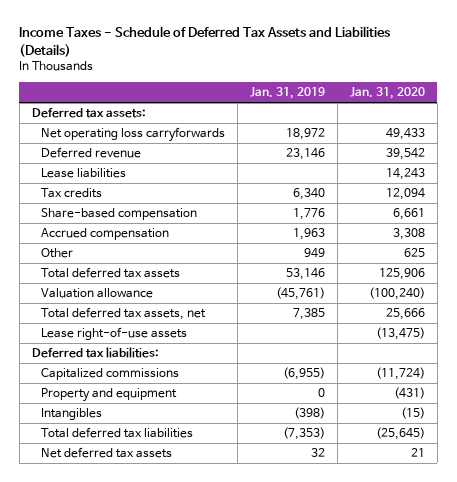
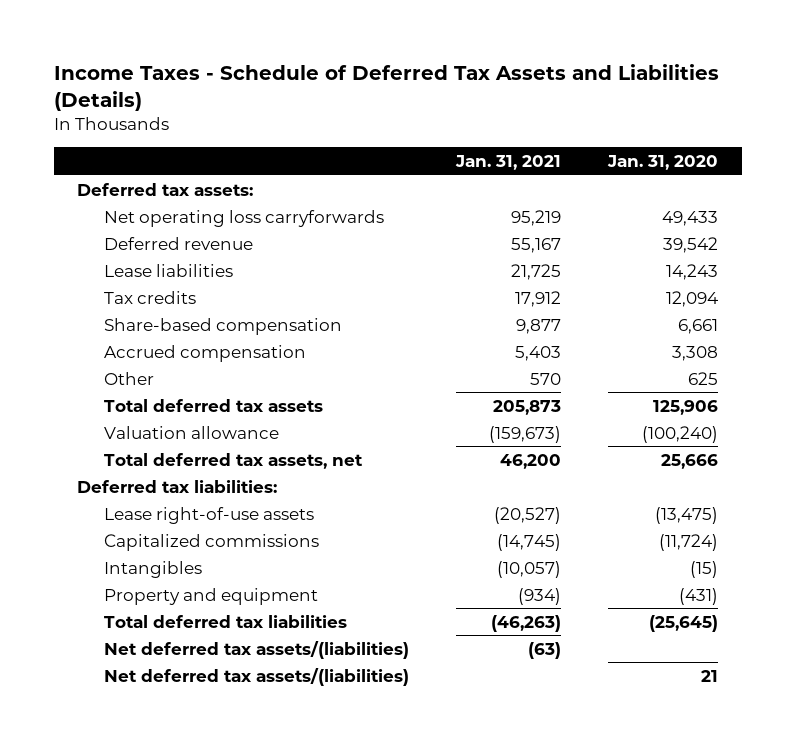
- | Jan. 31, 2019 | Jan. 31, 2020
+ | Jan. 31, 2021 | Jan. 31, 2020
moved down: Lease right-of-use assets | (20,527) | (13,475)
moved down: Property and equipment | (934) | (431)
- Net deferred tax assets | 32 | 21
+ Net deferred tax assets/(liabilities) | (63) |
+ Net deferred tax assets/(liabilities) | | 21

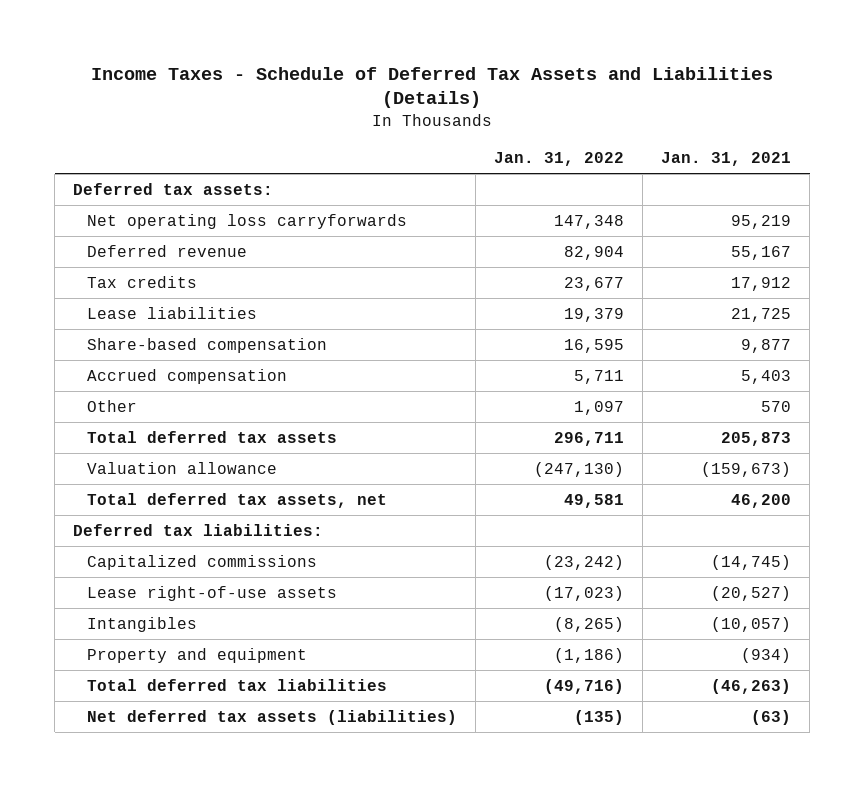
- | Jan. 31, 2021 | Jan. 31, 2020
+ | Jan. 31, 2022 | Jan. 31, 2021
moved down: Lease liabilities | 19,379 | 21,725
moved down: Lease right-of-use assets | (17,023) | (20,527)
- Net deferred tax assets/(liabilities) | (63) |
- Net deferred tax assets/(liabilities) | | 21
+ Net deferred tax assets (liabilities) | (135) | (63)

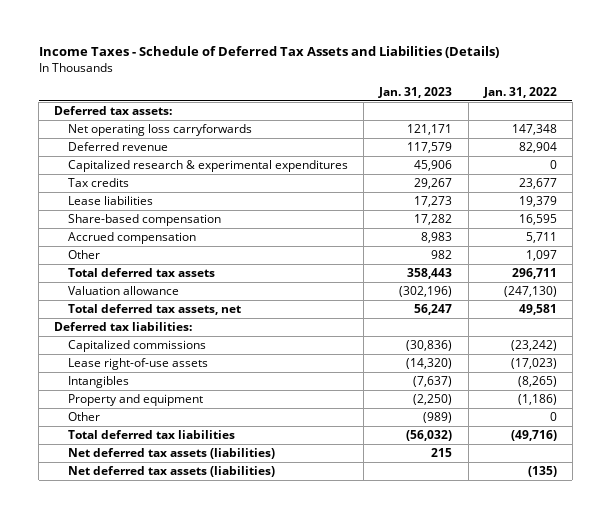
- | Jan. 31, 2022 | Jan. 31, 2021
+ | Jan. 31, 2023 | Jan. 31, 2022
+ Capitalized research & experimental expenditures | 45,906 | 0
+ Other | (989) | 0
+ Net deferred tax assets (liabilities) | 215 |

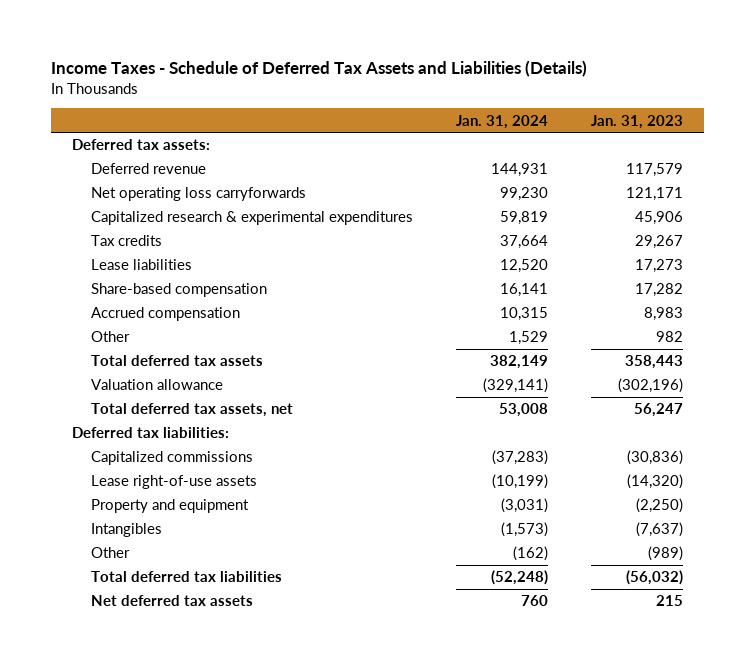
- | Jan. 31, 2023 | Jan. 31, 2022
+ | Jan. 31, 2024 | Jan. 31, 2023
moved down: Net operating loss carryforwards | 99,230 | 121,171
moved down: Intangibles | (1,573) | (7,637)
- Net deferred tax assets (liabilities) | 215 |
- Net deferred tax assets (liabilities) | | (135)
+ Net deferred tax assets | 760 | 215

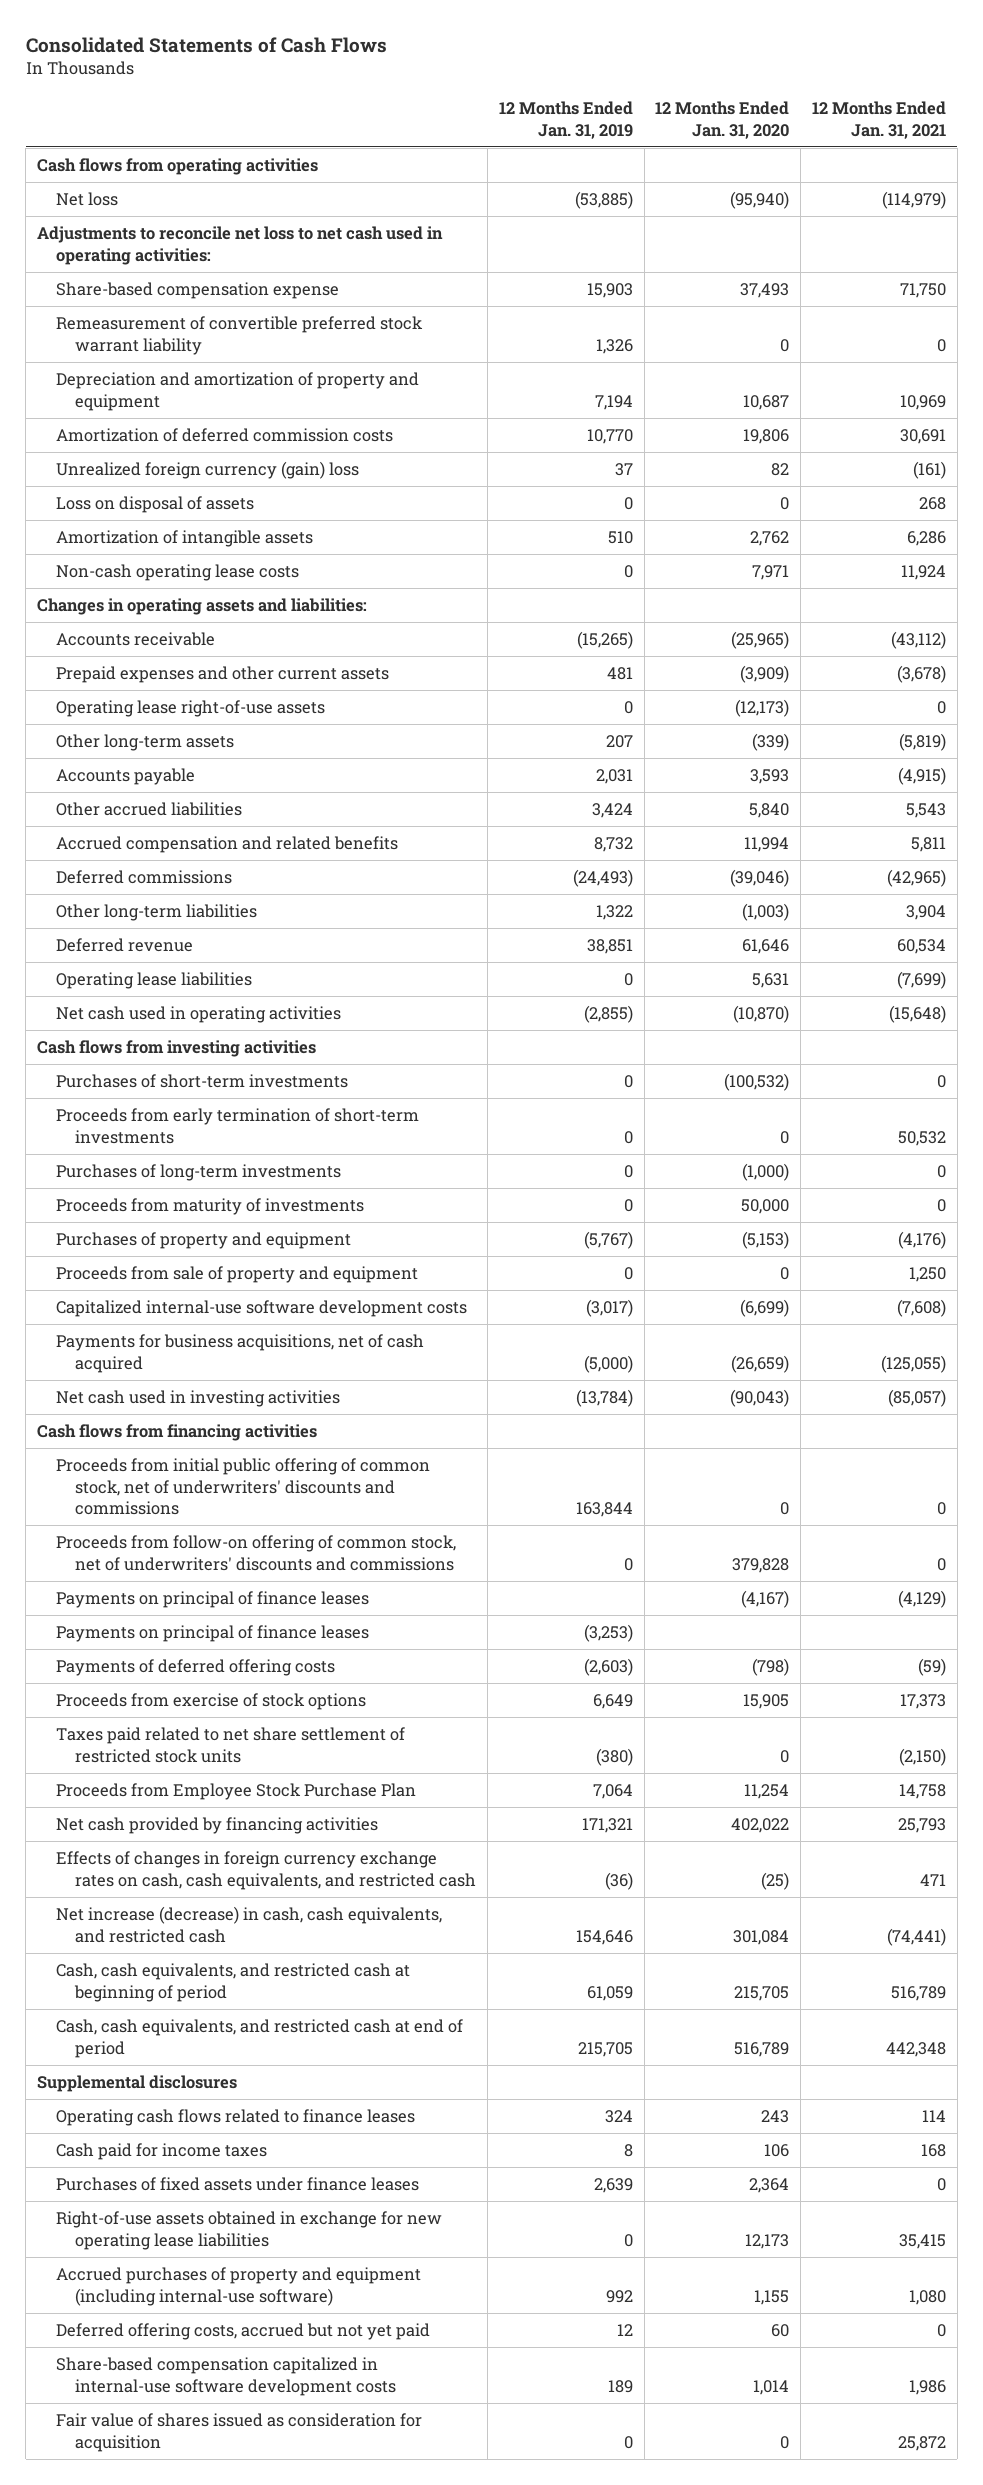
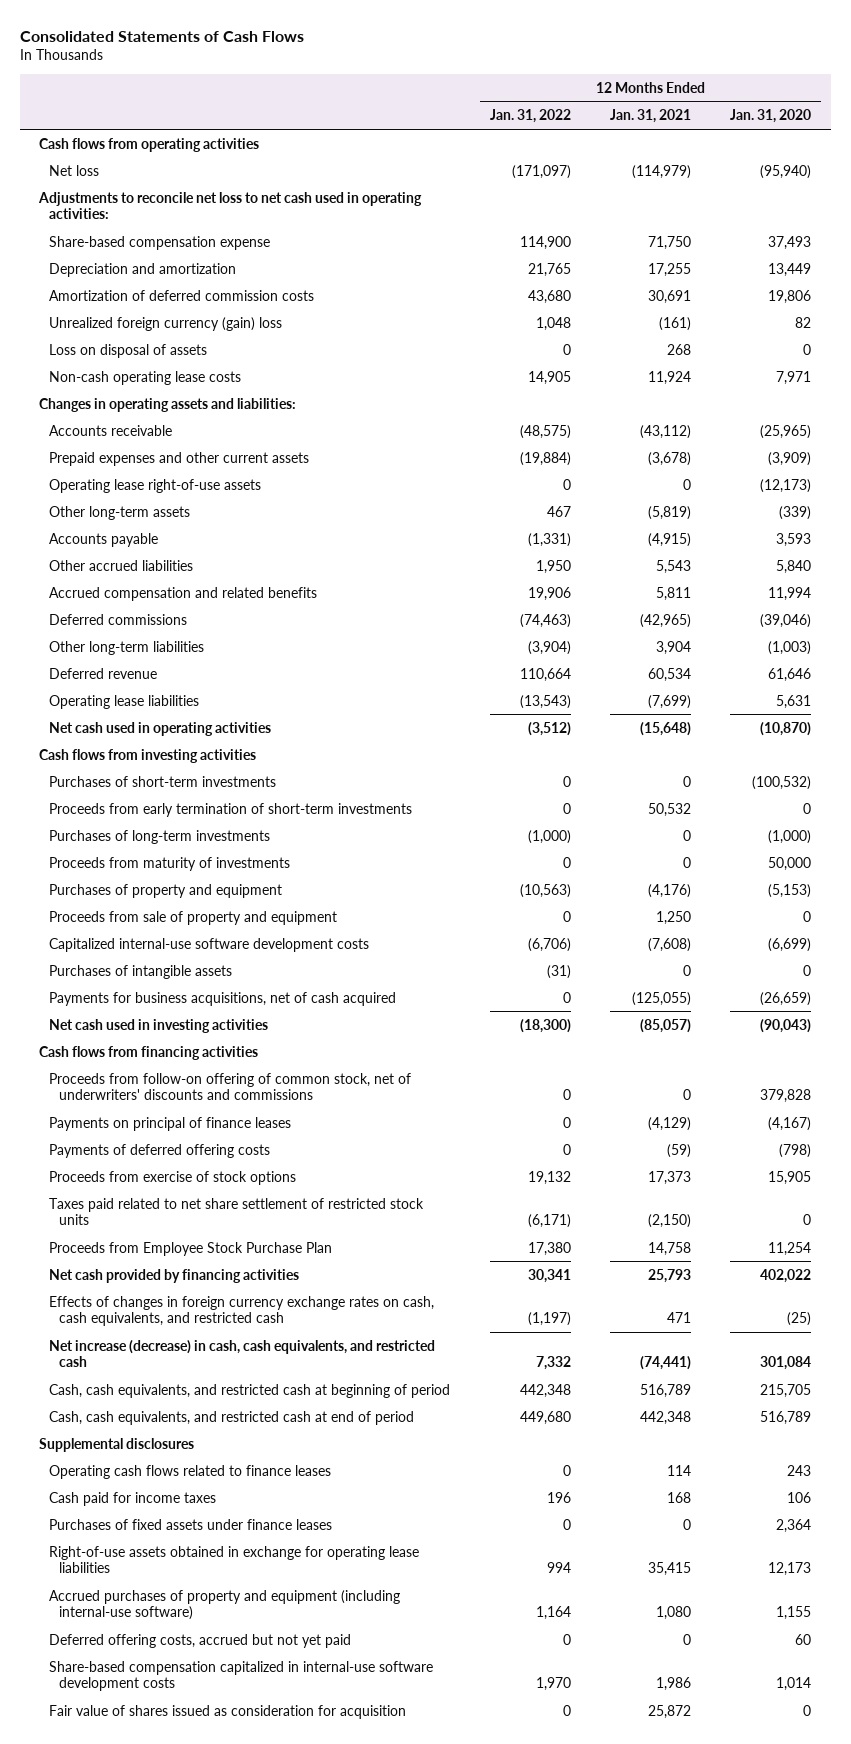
- | 12 Months Ended Jan. 31, 2019 | 12 Months Ended Jan. 31, 2020 | 12 Months Ended Jan. 31, 2021
+ | 12 Months Ended Jan. 31, 2022 | 12 Months Ended Jan. 31, 2021 | 12 Months Ended Jan. 31, 2020
- Remeasurement of convertible preferred stock warrant liability | 1,326 | 0 | 0
- Depreciation and amortization of property and equipment | 7,194 | 10,687 | 10,969
+ Depreciation and amortization | 21,765 | 17,255 | 13,449
- Amortization of intangible assets | 510 | 2,762 | 6,286
+ Purchases of intangible assets | (31) | 0 | 0
- Proceeds from initial public offering of common stock, net of underwriters' discounts and commissions | 163,844 | 0 | 0
- Payments on principal of finance leases | (3,253) | |
- Right-of-use assets obtained in exchange for new operating lease liabilities | 0 | 12,173 | 35,415
+ Right-of-use assets obtained in exchange for operating lease liabilities | 994 | 35,415 | 12,173

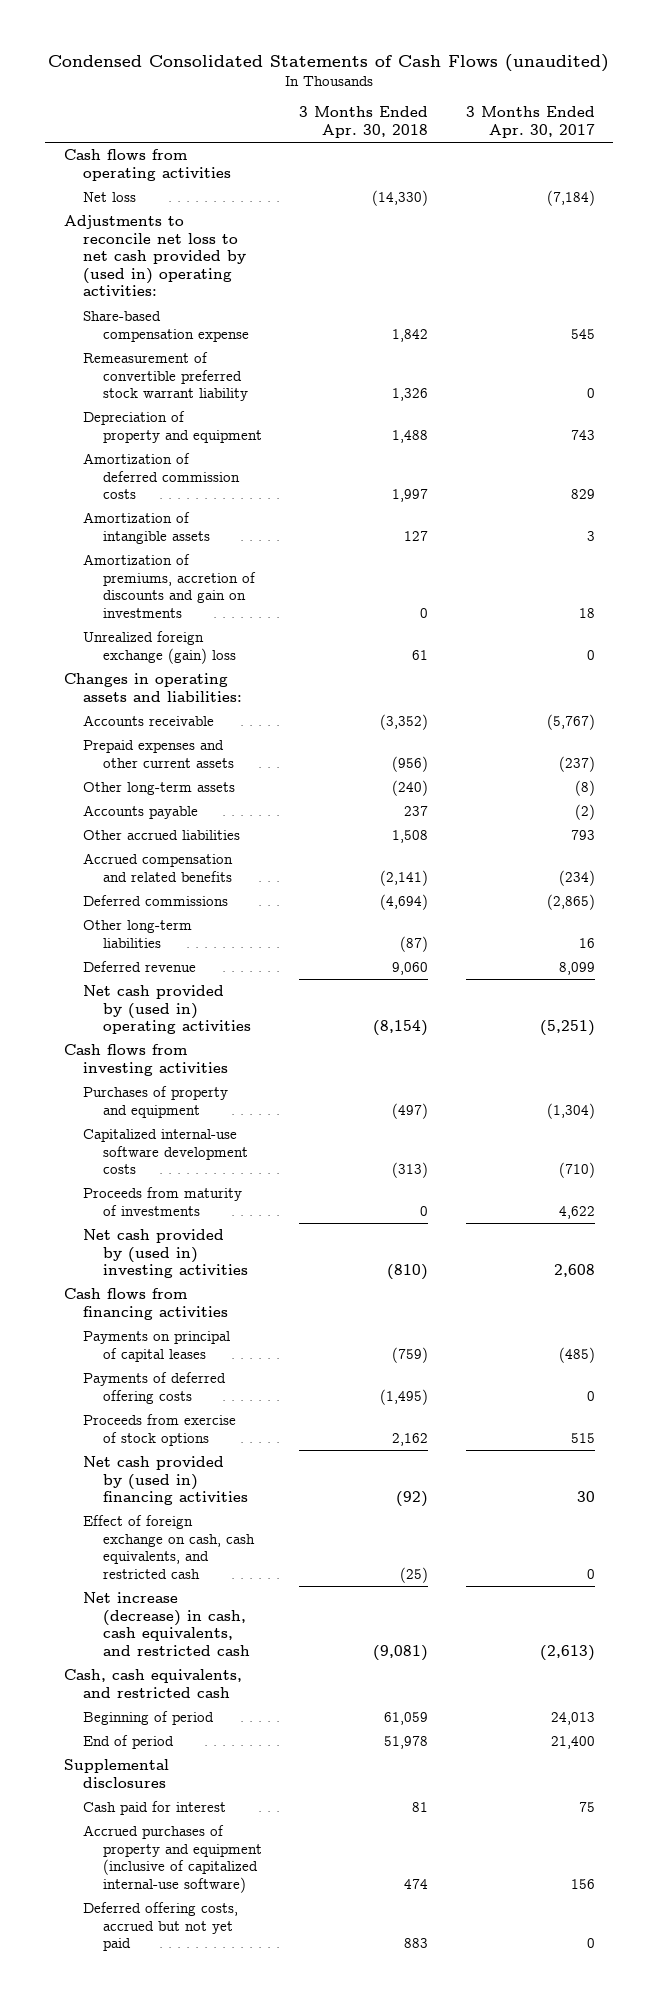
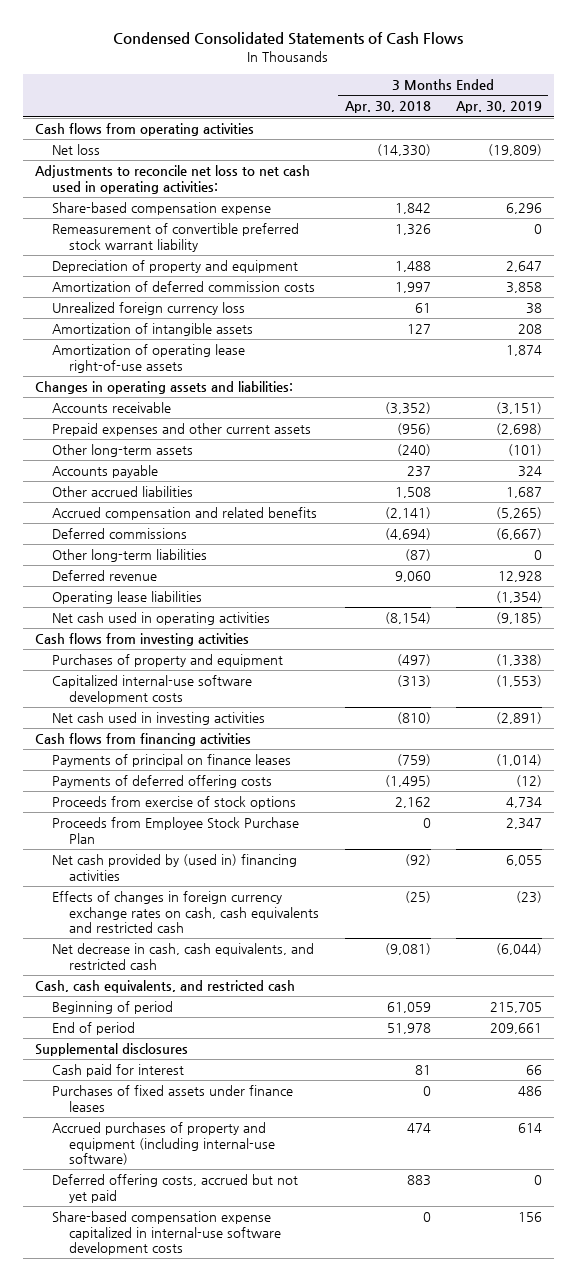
- Condensed Consolidated Statements of Cash Flows (unaudited)
+ Condensed Consolidated Statements of Cash Flows
- | 3 Months Ended Apr. 30, 2018 | 3 Months Ended Apr. 30, 2017
+ | 3 Months Ended Apr. 30, 2018 | 3 Months Ended Apr. 30, 2019
- Adjustments to reconcile net loss to net cash provided by (used in) operating activities:
+ Adjustments to reconcile net loss to net cash used in operating activities:
+ Unrealized foreign currency loss | 61 | 38
- Amortization of premiums, accretion of discounts and gain on investments | 0 | 18
- Unrealized foreign exchange (gain) loss | 61 | 0
+ Amortization of operating lease right-of-use assets | | 1,874
- Net cash provided by (used in) operating activities | (8,154) | (5,251)
+ Operating lease liabilities | | (1,354)
+ Net cash used in operating activities | (8,154) | (9,185)
- Proceeds from maturity of investments | 0 | 4,622
- Net cash provided by (used in) investing activities | (810) | 2,608
+ Net cash used in investing activities | (810) | (2,891)
- Payments on principal of capital leases | (759) | (485)
+ Payments of principal on finance leases | (759) | (1,014)
+ Proceeds from Employee Stock Purchase Plan | 0 | 2,347
- Effect of foreign exchange on cash, cash equivalents, and restricted cash | (25) | 0
- Net increase (decrease) in cash, cash equivalents, and restricted cash | (9,081) | (2,613)
+ Effects of changes in foreign currency exchange rates on cash, cash equivalents and restricted cash | (25) | (23)
+ Net decrease in cash, cash equivalents, and restricted cash | (9,081) | (6,044)
- Accrued purchases of property and equipment (inclusive of capitalized internal-use software) | 474 | 156
+ Purchases of fixed assets under finance leases | 0 | 486
+ Accrued purchases of property and equipment (including internal-use software) | 474 | 614
+ Share-based compensation expense capitalized in internal-use software development costs | 0 | 156

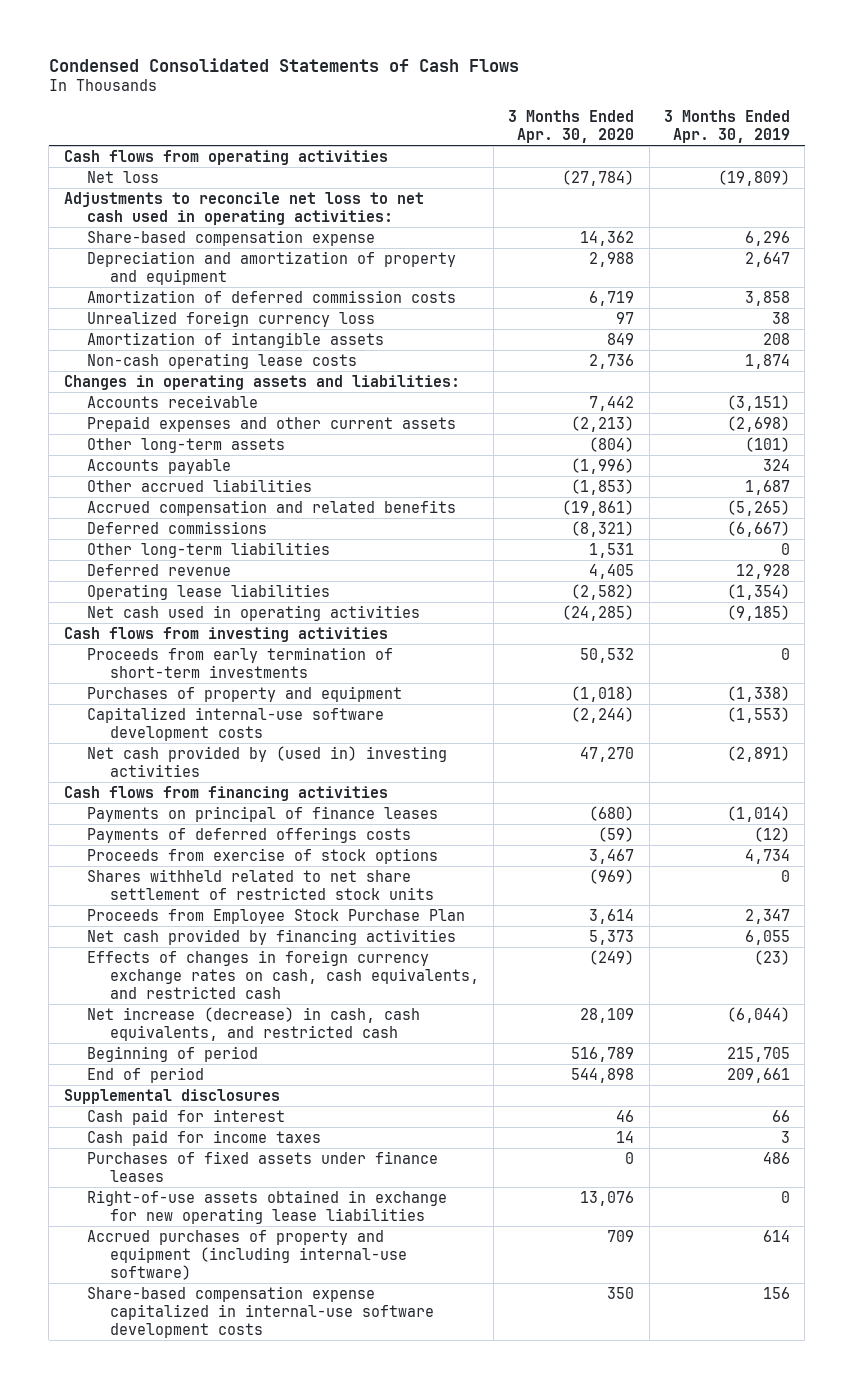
- | 3 Months Ended Apr. 30, 2018 | 3 Months Ended Apr. 30, 2019
+ | 3 Months Ended Apr. 30, 2020 | 3 Months Ended Apr. 30, 2019
- Remeasurement of convertible preferred stock warrant liability | 1,326 | 0
- Depreciation of property and equipment | 1,488 | 2,647
+ Depreciation and amortization of property and equipment | 2,988 | 2,647
- Amortization of operating lease right-of-use assets | | 1,874
+ Non-cash operating lease costs | 2,736 | 1,874
+ Proceeds from early termination of short-term investments | 50,532 | 0
- Net cash used in investing activities | (810) | (2,891)
+ Net cash provided by (used in) investing activities | 47,270 | (2,891)
- Payments of principal on finance leases | (759) | (1,014)
- Payments of deferred offering costs | (1,495) | (12)
+ Payments on principal of finance leases | (680) | (1,014)
+ Payments of deferred offerings costs | (59) | (12)
+ Shares withheld related to net share settlement of restricted stock units | (969) | 0
- Net cash provided by (used in) financing activities | (92) | 6,055
- Effects of changes in foreign currency exchange rates on cash, cash equivalents and restricted cash | (25) | (23)
- Net decrease in cash, cash equivalents, and restricted cash | (9,081) | (6,044)
- Cash, cash equivalents, and restricted cash
+ Net cash provided by financing activities | 5,373 | 6,055
+ Effects of changes in foreign currency exchange rates on cash, cash equivalents, and restricted cash | (249) | (23)
+ Net increase (decrease) in cash, cash equivalents, and restricted cash | 28,109 | (6,044)
+ Cash paid for income taxes | 14 | 3
+ Right-of-use assets obtained in exchange for new operating lease liabilities | 13,076 | 0
- Deferred offering costs, accrued but not yet paid | 883 | 0

